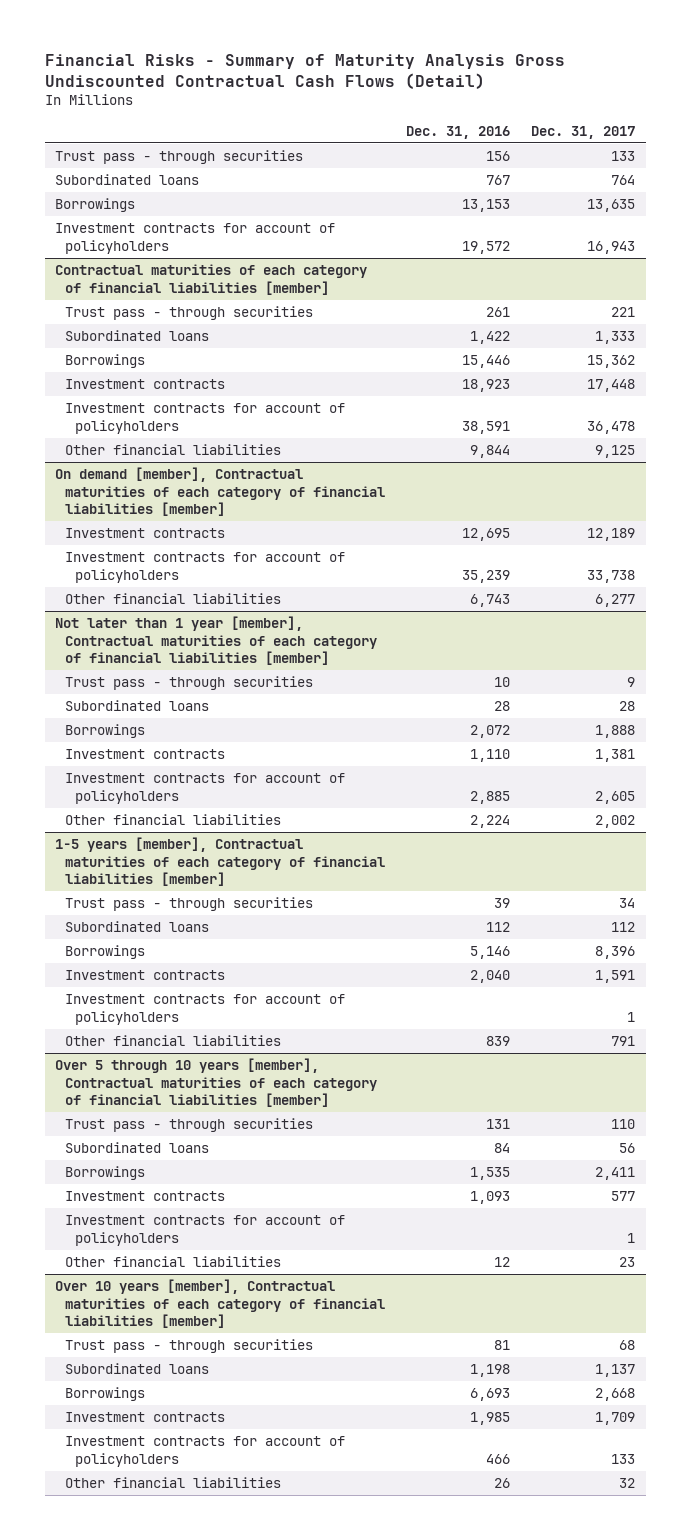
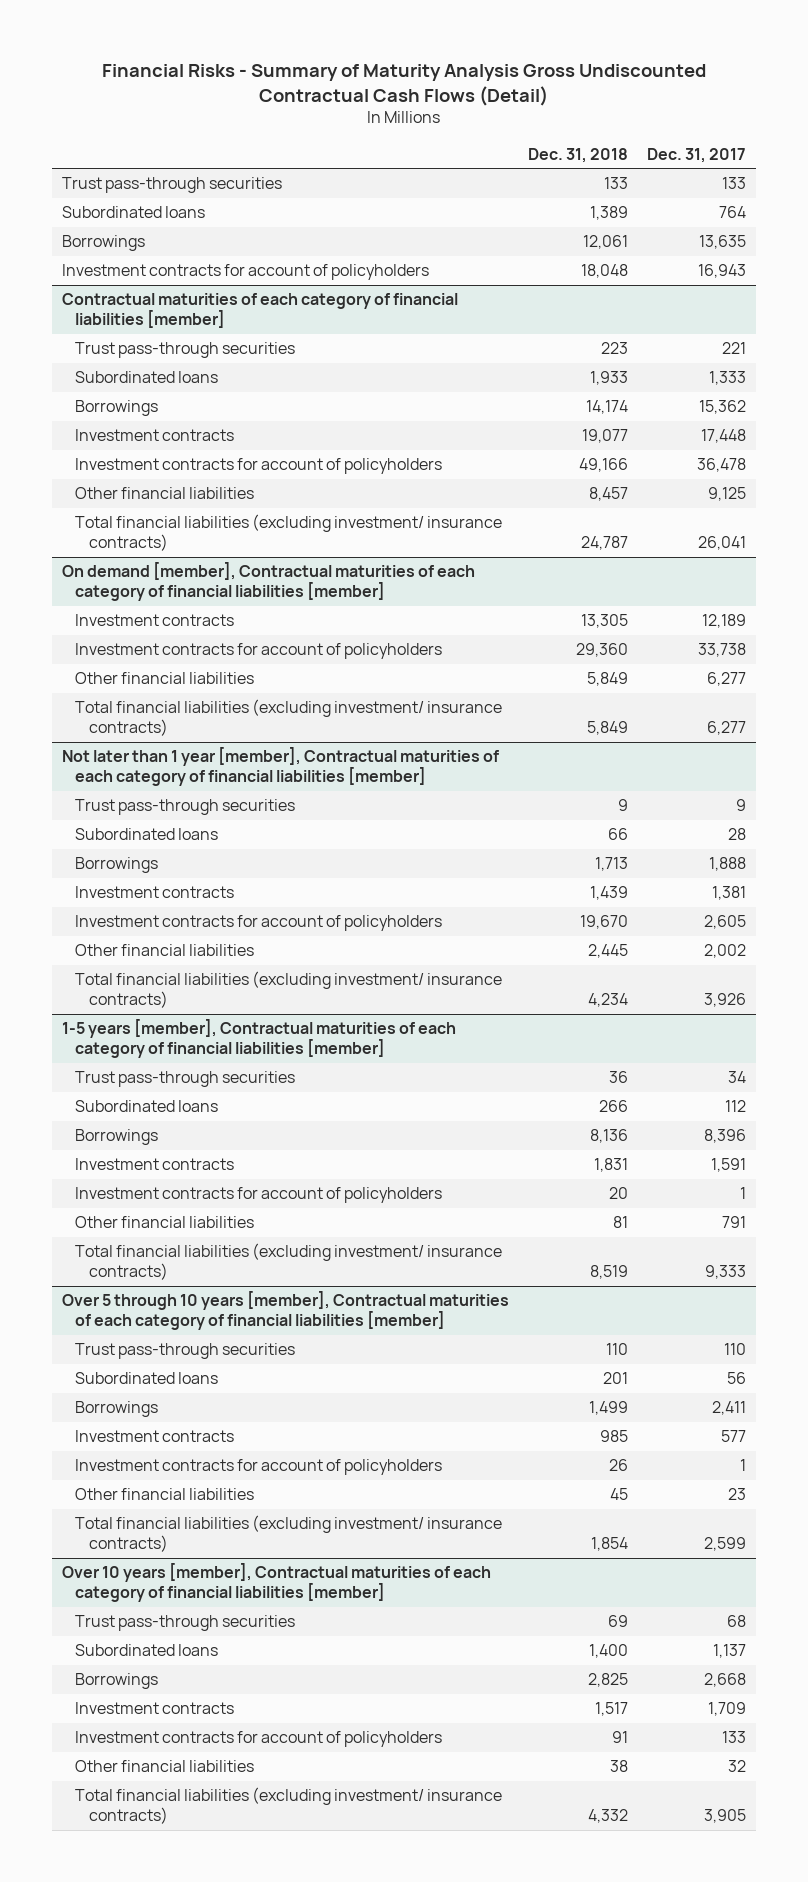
- | Dec. 31, 2016 | Dec. 31, 2017
+ | Dec. 31, 2018 | Dec. 31, 2017
- Trust pass - through securities | 156 | 133
+ Trust pass-through securities | 133 | 133
@ Contractual maturities of each category of financial liabilities [member]
- Trust pass - through securities | 261 | 221
+ Trust pass-through securities | 223 | 221
+ Total financial liabilities (excluding investment/ insurance contracts) | 24,787 | 26,041
@ On demand [member], Contractual maturities of each category of financial liabilities [member]
+ Total financial liabilities (excluding investment/ insurance contracts) | 5,849 | 6,277
@ Not later than 1 year [member], Contractual maturities of each category of financial liabilities [member]
- Trust pass - through securities | 10 | 9
+ Trust pass-through securities | 9 | 9
+ Total financial liabilities (excluding investment/ insurance contracts) | 4,234 | 3,926
@ 1-5 years [member], Contractual maturities of each category of financial liabilities [member]
- Trust pass - through securities | 39 | 34
+ Trust pass-through securities | 36 | 34
+ Total financial liabilities (excluding investment/ insurance contracts) | 8,519 | 9,333
@ Over 5 through 10 years [member], Contractual maturities of each category of financial liabilities [member]
- Trust pass - through securities | 131 | 110
+ Trust pass-through securities | 110 | 110
+ Total financial liabilities (excluding investment/ insurance contracts) | 1,854 | 2,599
@ Over 10 years [member], Contractual maturities of each category of financial liabilities [member]
- Trust pass - through securities | 81 | 68
+ Trust pass-through securities | 69 | 68
+ Total financial liabilities (excluding investment/ insurance contracts) | 4,332 | 3,905

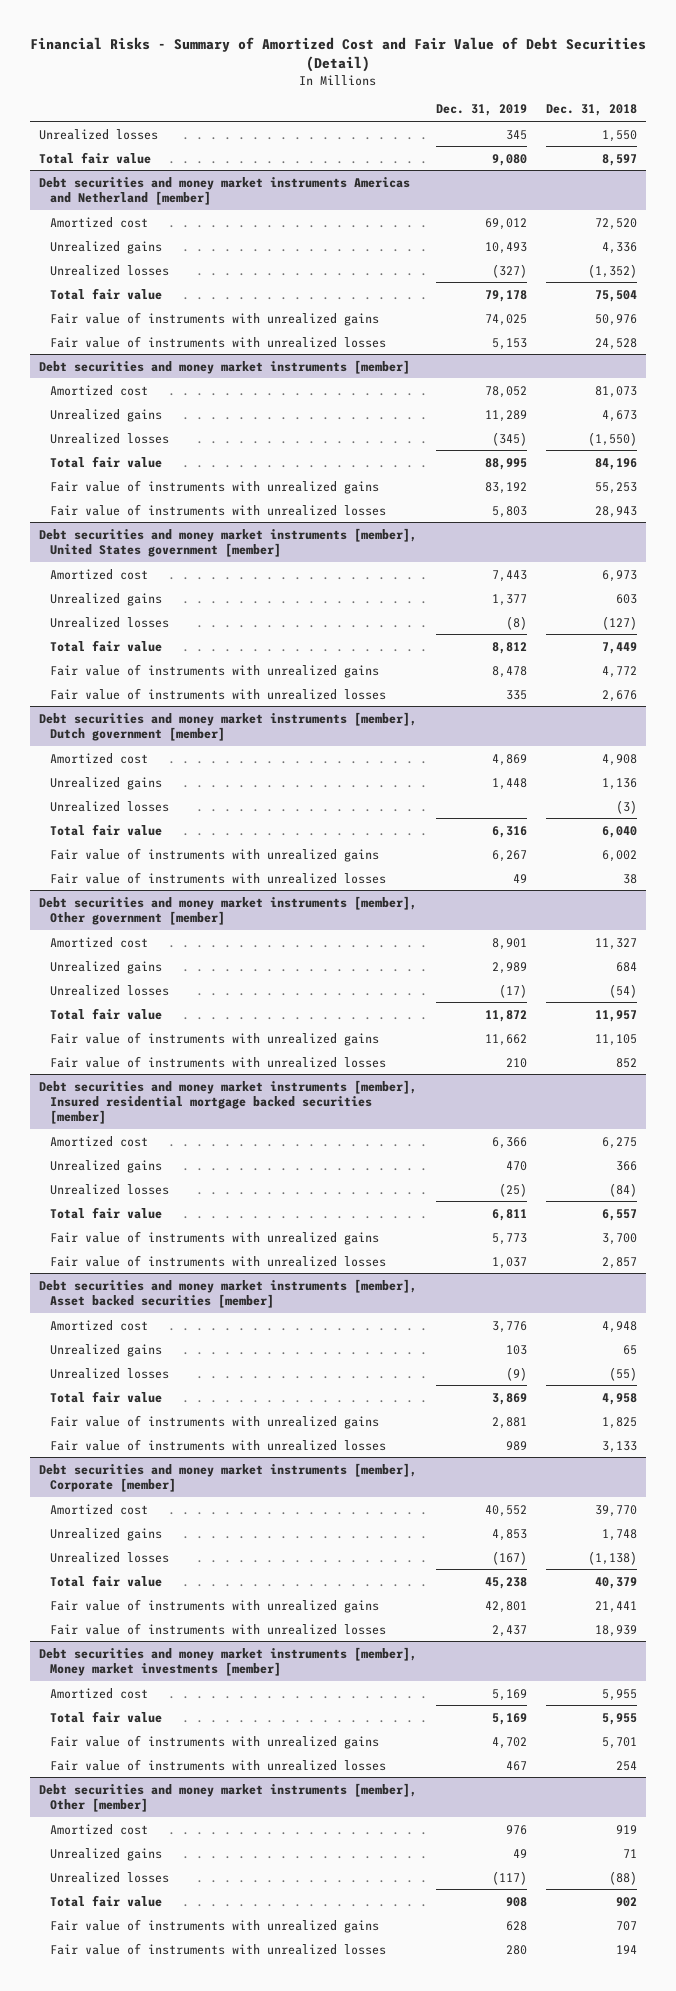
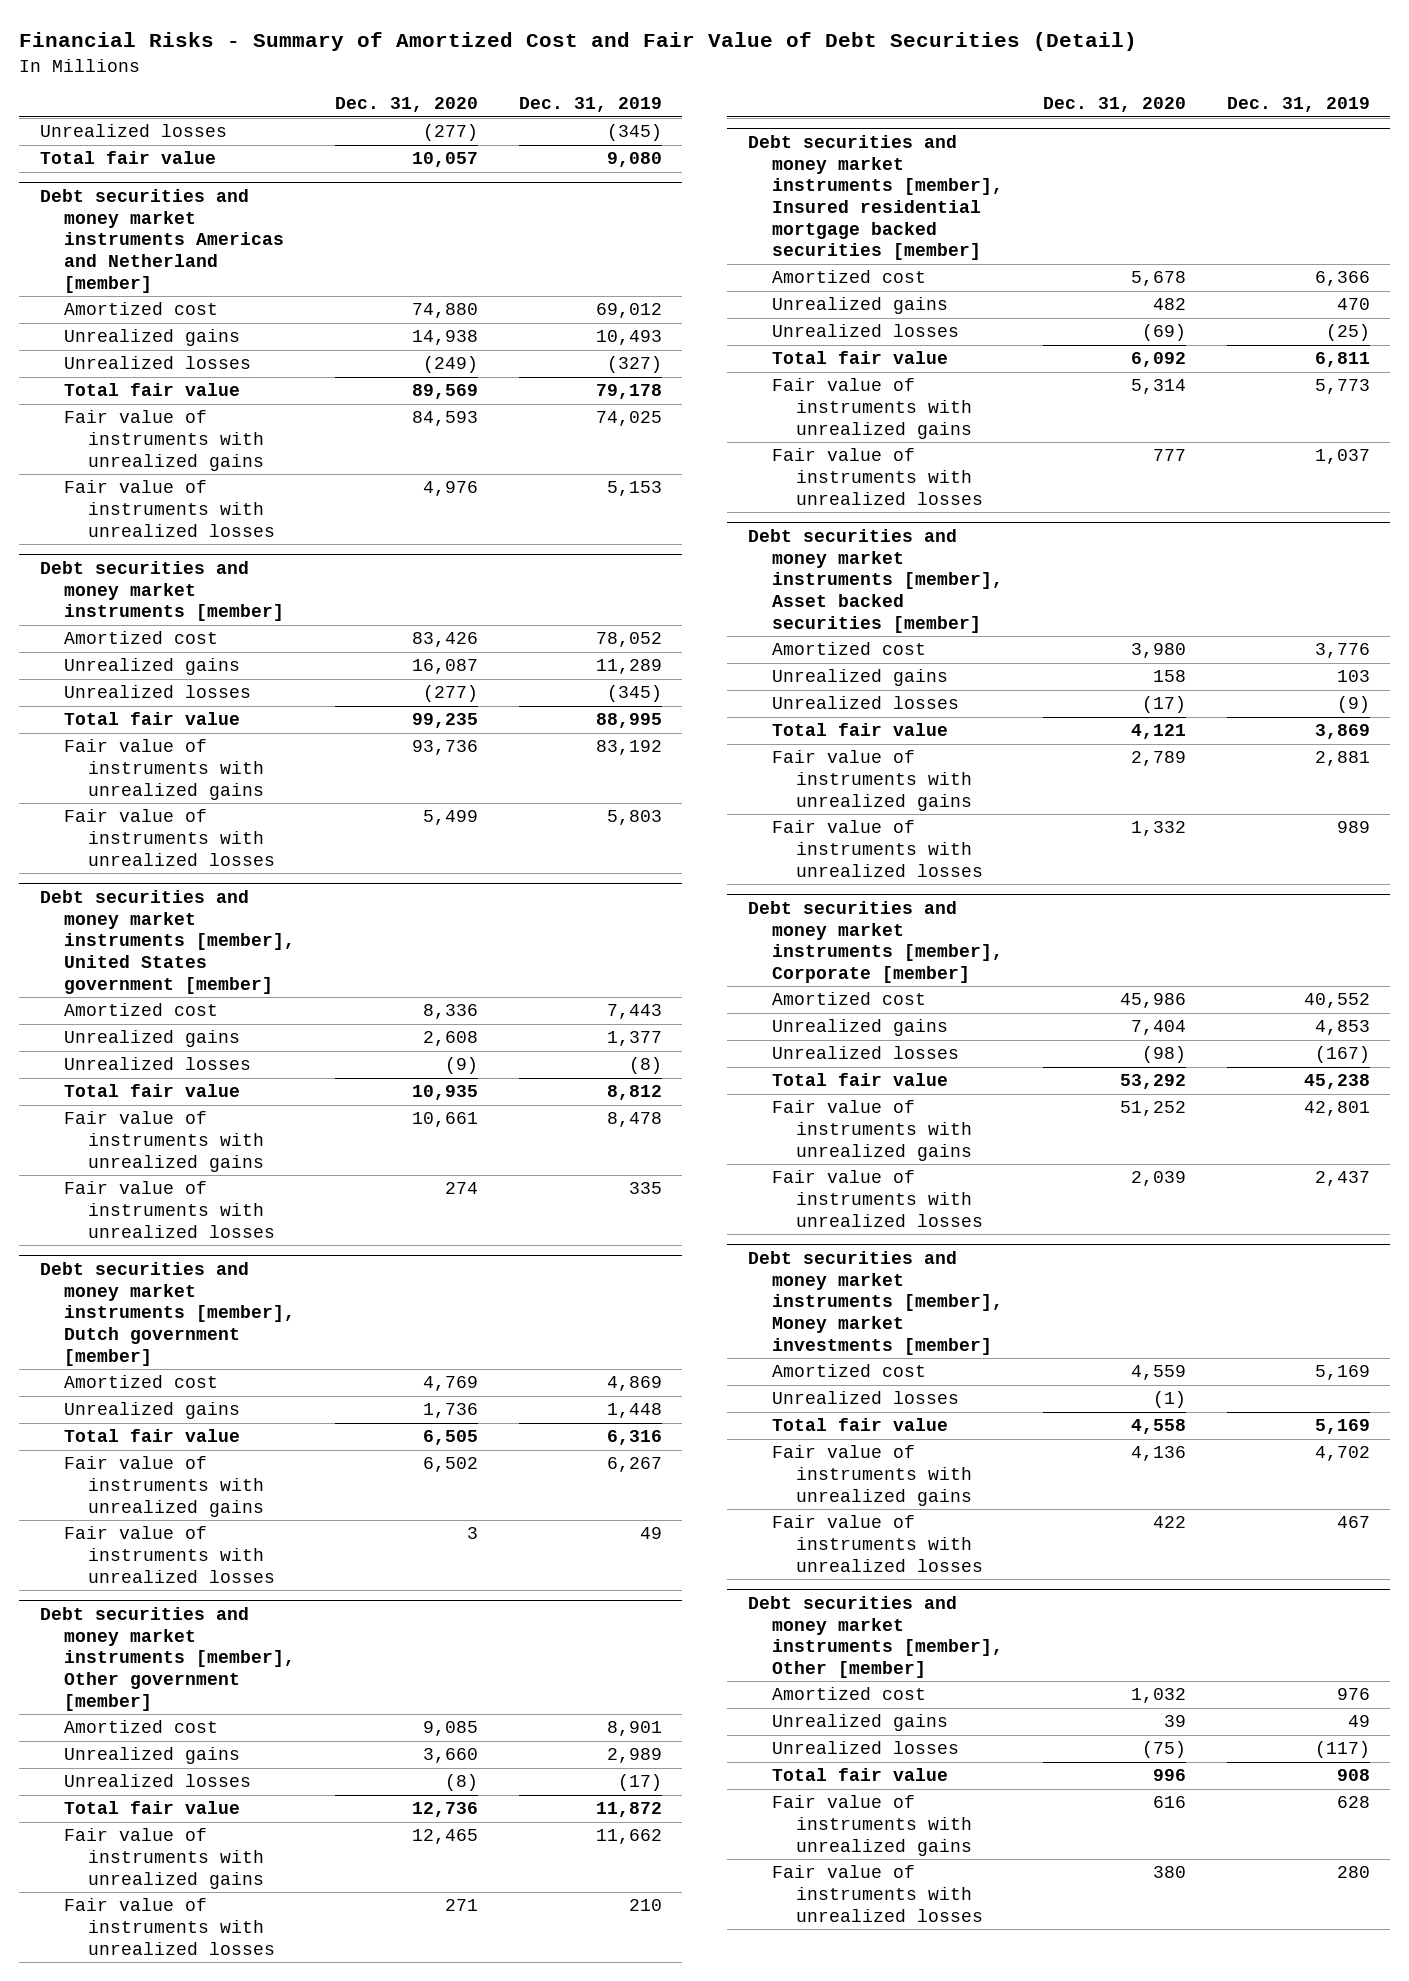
- | Dec. 31, 2019 | Dec. 31, 2018
+ | Dec. 31, 2020 | Dec. 31, 2019
- Unrealized losses | 345 | 1,550
+ Unrealized losses | (277) | (345)
@ Debt securities and money market instruments [member], Dutch government [member]
- Unrealized losses | | (3)
@ Debt securities and money market instruments [member], Money market investments [member]
+ Unrealized losses | (1) |

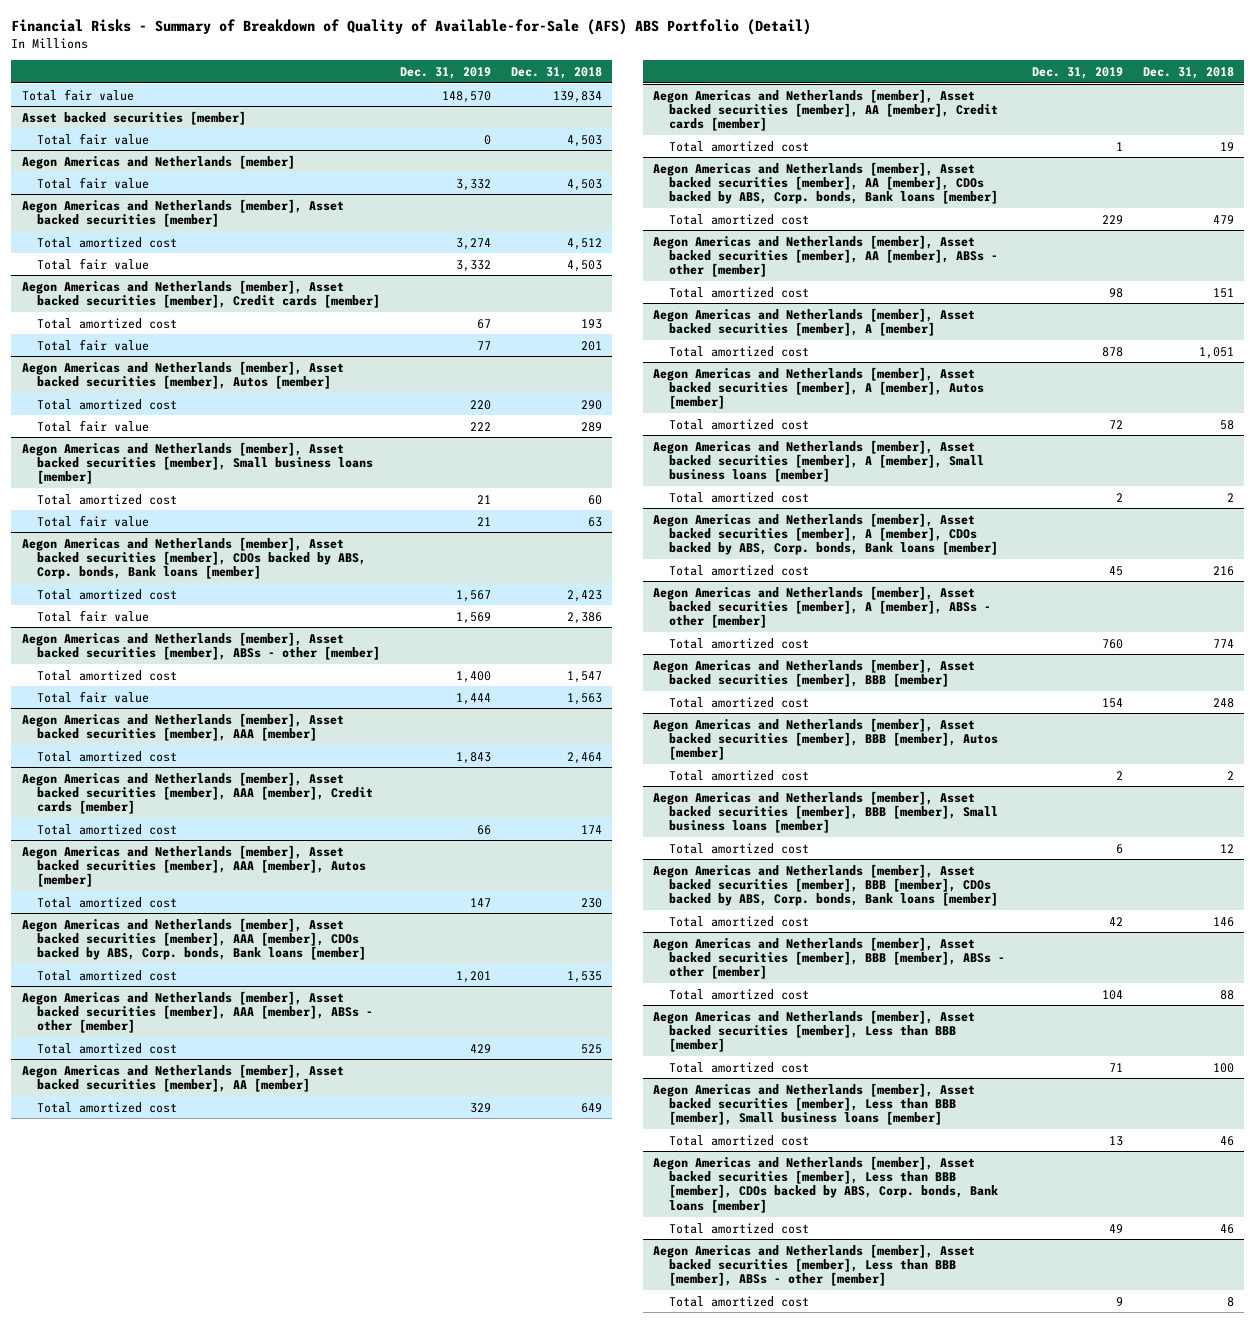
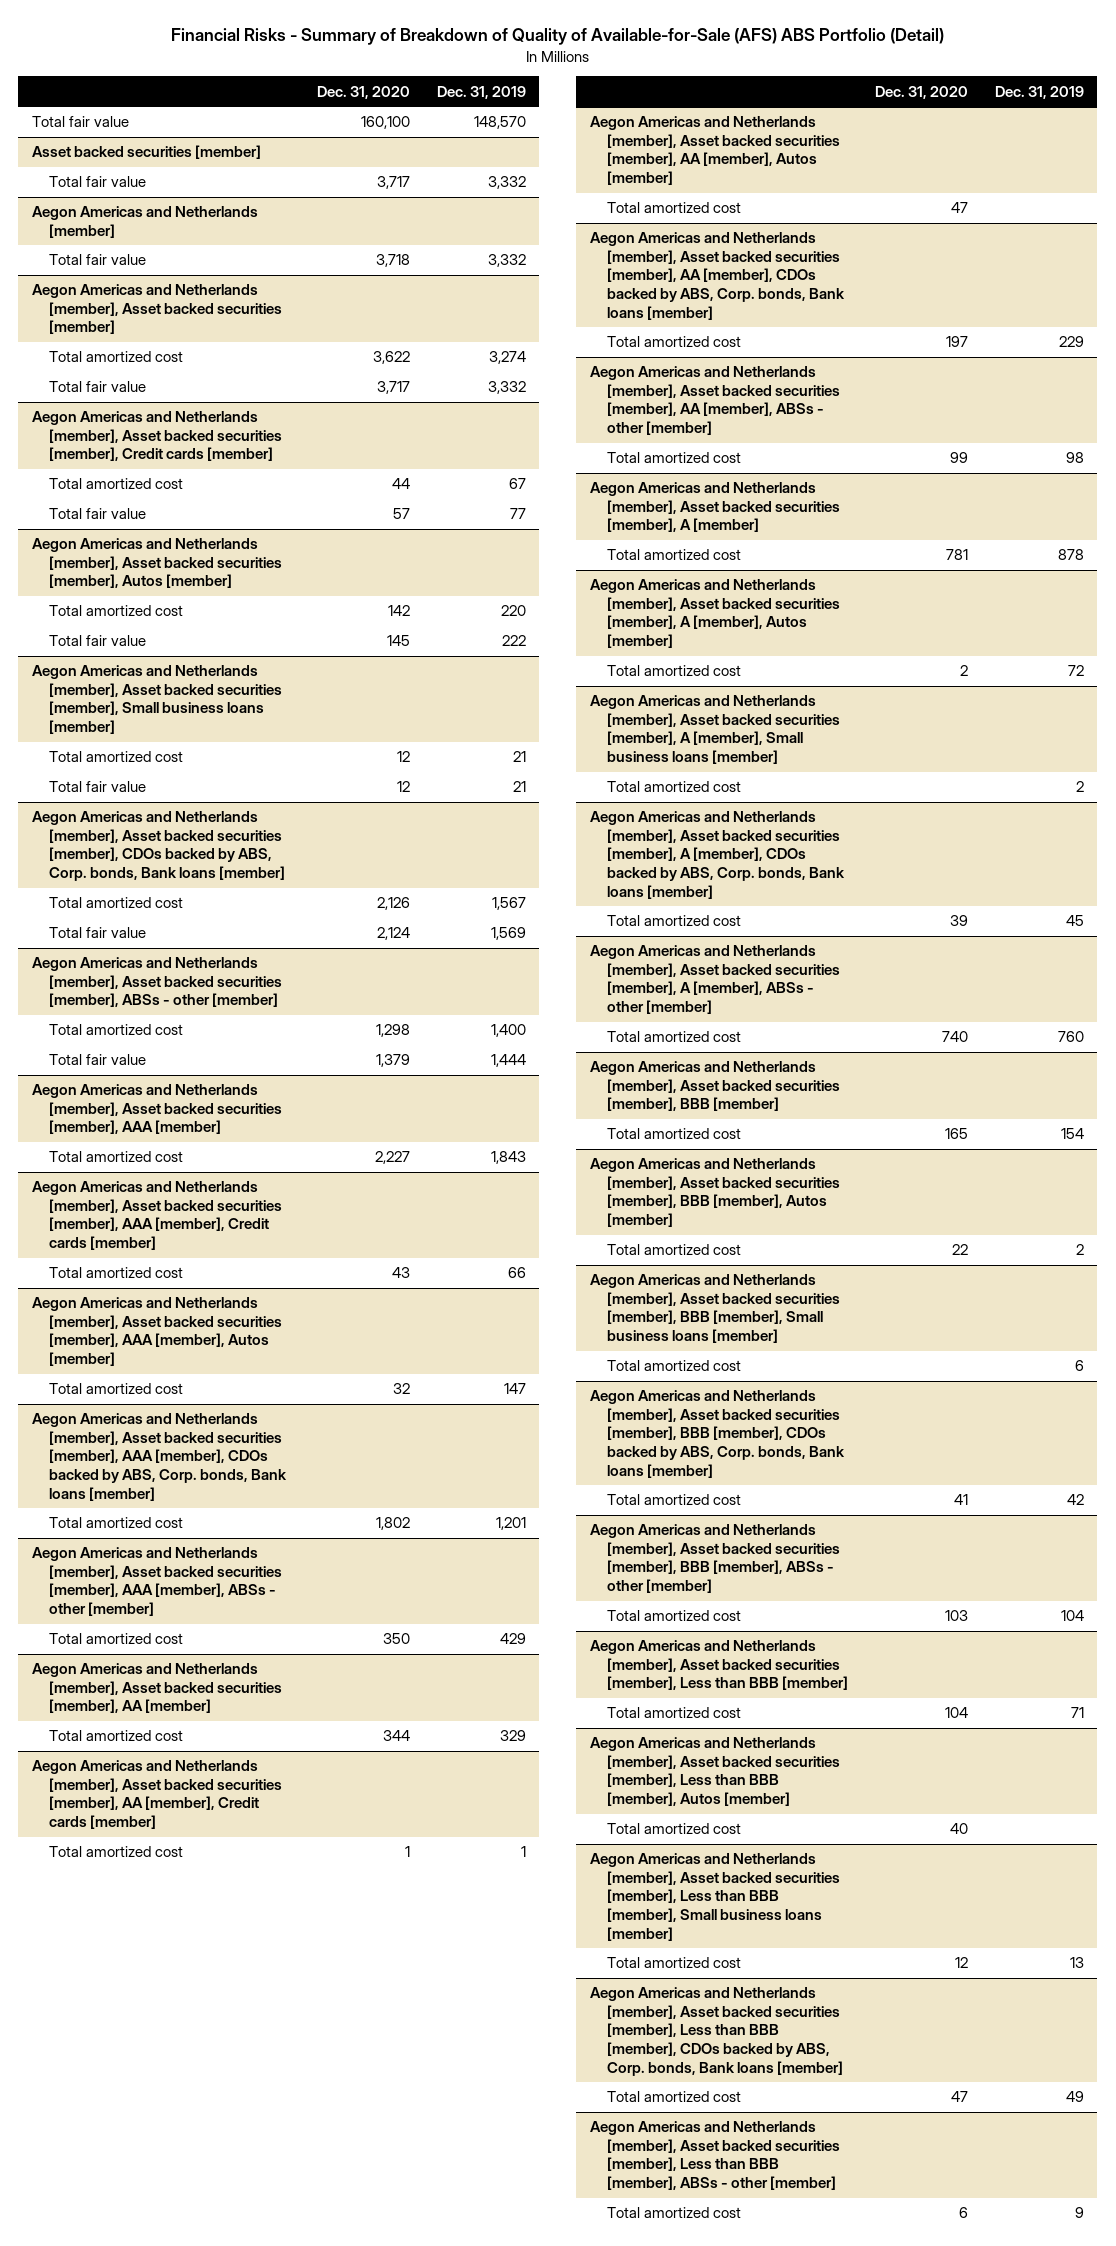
- | Dec. 31, 2019 | Dec. 31, 2018
+ | Dec. 31, 2020 | Dec. 31, 2019
@ Asset backed securities [member]
- Total fair value | 0 | 4,503
+ Total fair value | 3,717 | 3,332
+ Aegon Americas and Netherlands [member], Asset backed securities [member], AA [member], Autos [member]
+ Total amortized cost | 47 |
+ Aegon Americas and Netherlands [member], Asset backed securities [member], Less than BBB [member], Autos [member]
+ Total amortized cost | 40 |

